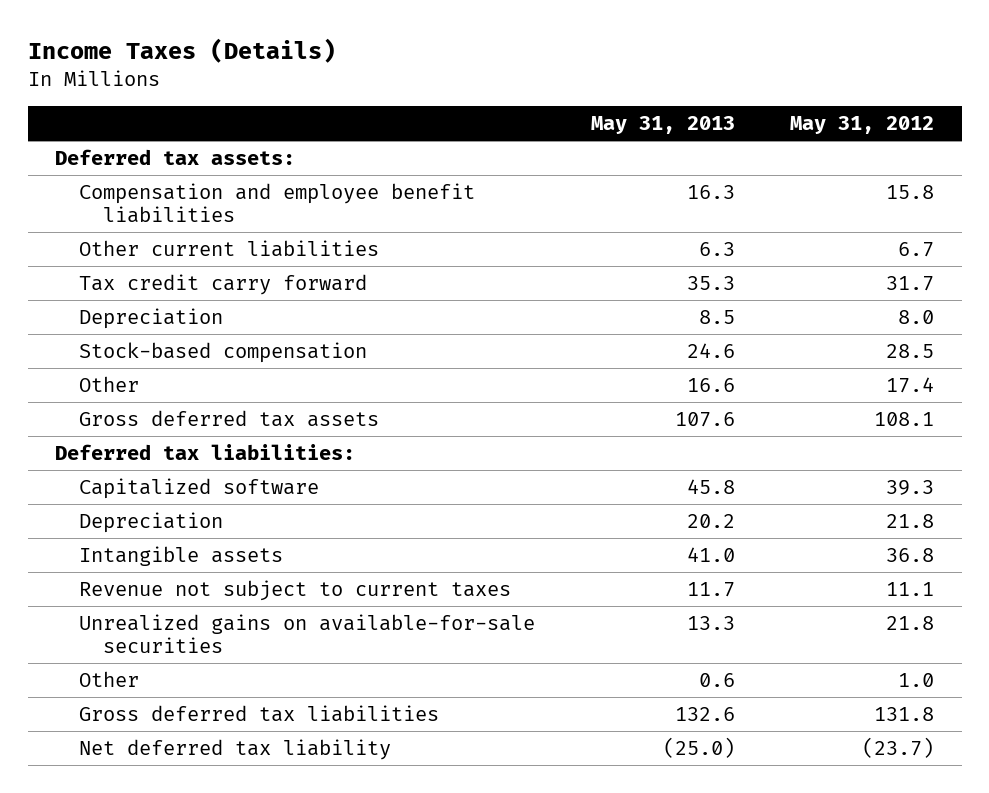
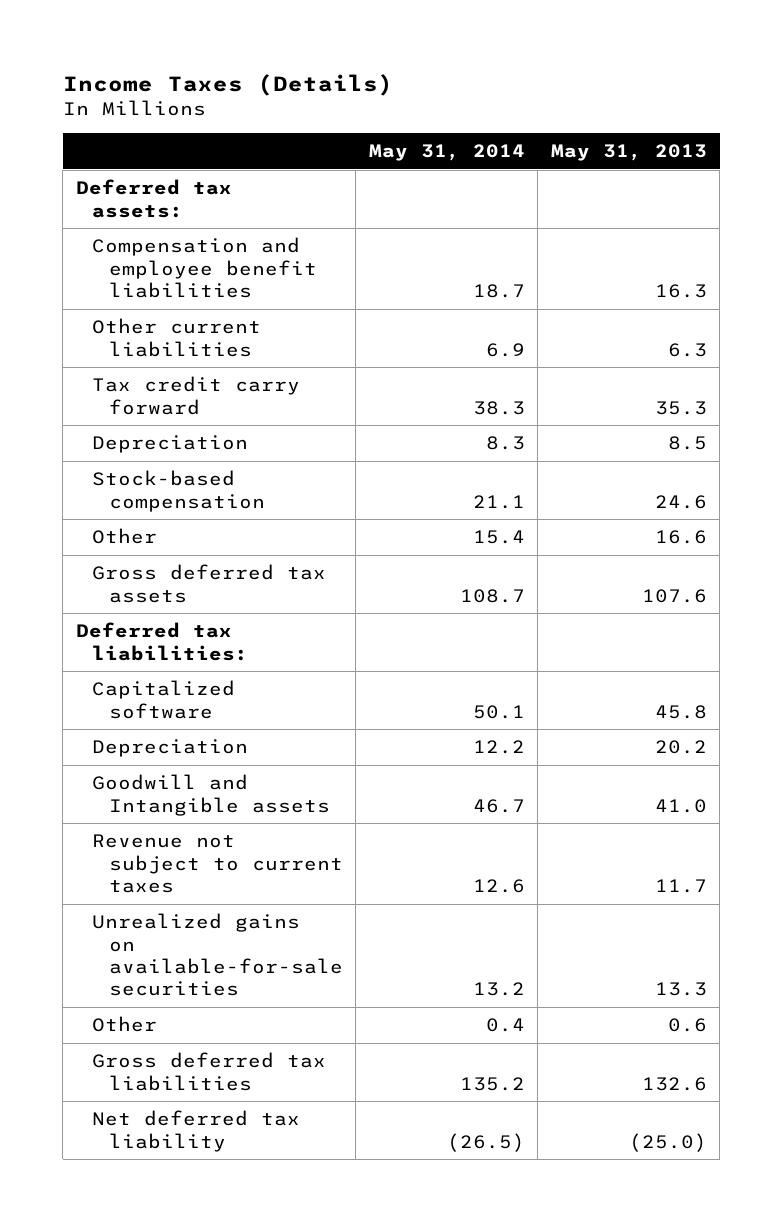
- | May 31, 2013 | May 31, 2012
+ | May 31, 2014 | May 31, 2013
- Intangible assets | 41.0 | 36.8
+ Goodwill and Intangible assets | 46.7 | 41.0

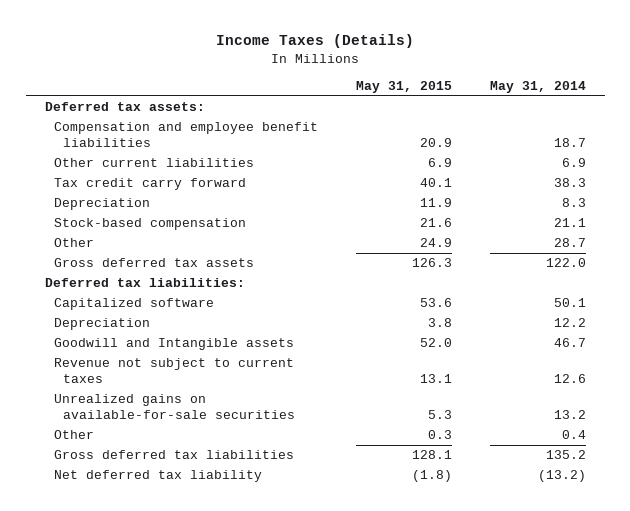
- | May 31, 2014 | May 31, 2013
+ | May 31, 2015 | May 31, 2014
- Other | 15.4 | 16.6
- Gross deferred tax assets | 108.7 | 107.6
+ Other | 24.9 | 28.7
+ Gross deferred tax assets | 126.3 | 122.0
- Net deferred tax liability | (26.5) | (25.0)
+ Net deferred tax liability | (1.8) | (13.2)

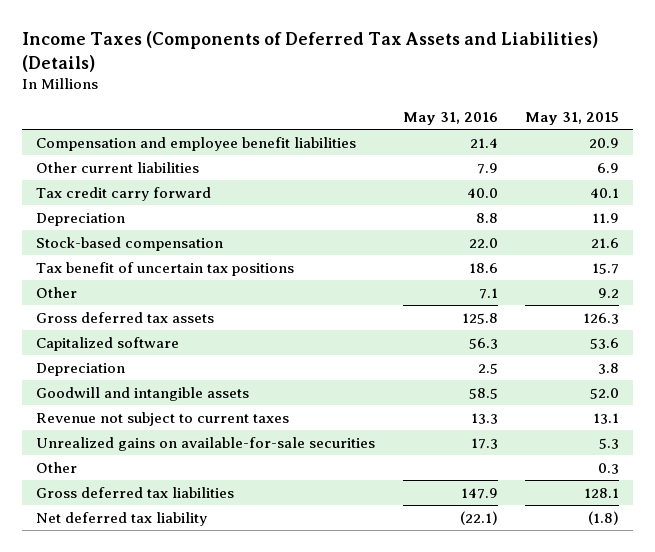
- Income Taxes (Details)
+ Income Taxes (Components of Deferred Tax Assets and Liabilities) (Details)
- | May 31, 2015 | May 31, 2014
+ | May 31, 2016 | May 31, 2015
- Deferred tax assets:
- Other | 24.9 | 28.7
+ Tax benefit of uncertain tax positions | 18.6 | 15.7
+ Other | 7.1 | 9.2
- Deferred tax liabilities:
- Goodwill and Intangible assets | 52.0 | 46.7
+ Goodwill and intangible assets | 58.5 | 52.0

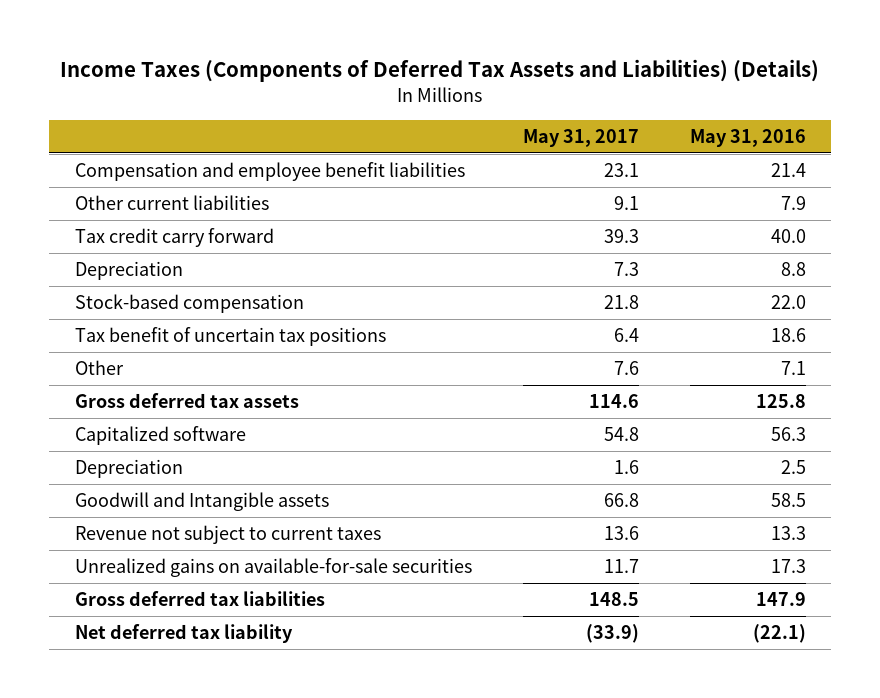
- | May 31, 2016 | May 31, 2015
+ | May 31, 2017 | May 31, 2016
- Goodwill and intangible assets | 58.5 | 52.0
+ Goodwill and Intangible assets | 66.8 | 58.5
- Other | | 0.3

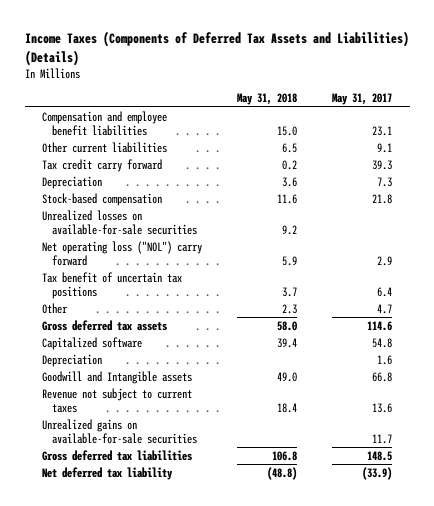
- | May 31, 2017 | May 31, 2016
+ | May 31, 2018 | May 31, 2017
+ Unrealized losses on available-for-sale securities | 9.2 |
+ Net operating loss ("NOL") carry forward | 5.9 | 2.9
- Other | 7.6 | 7.1
+ Other | 2.3 | 4.7

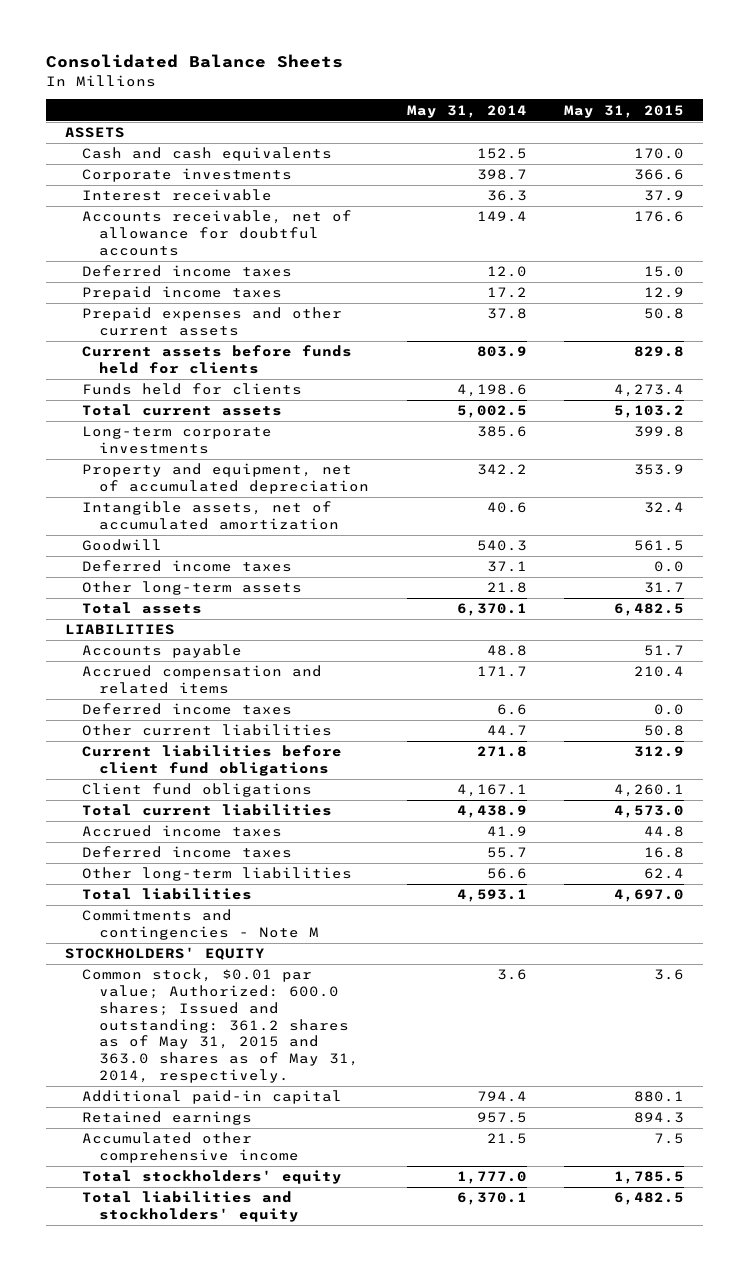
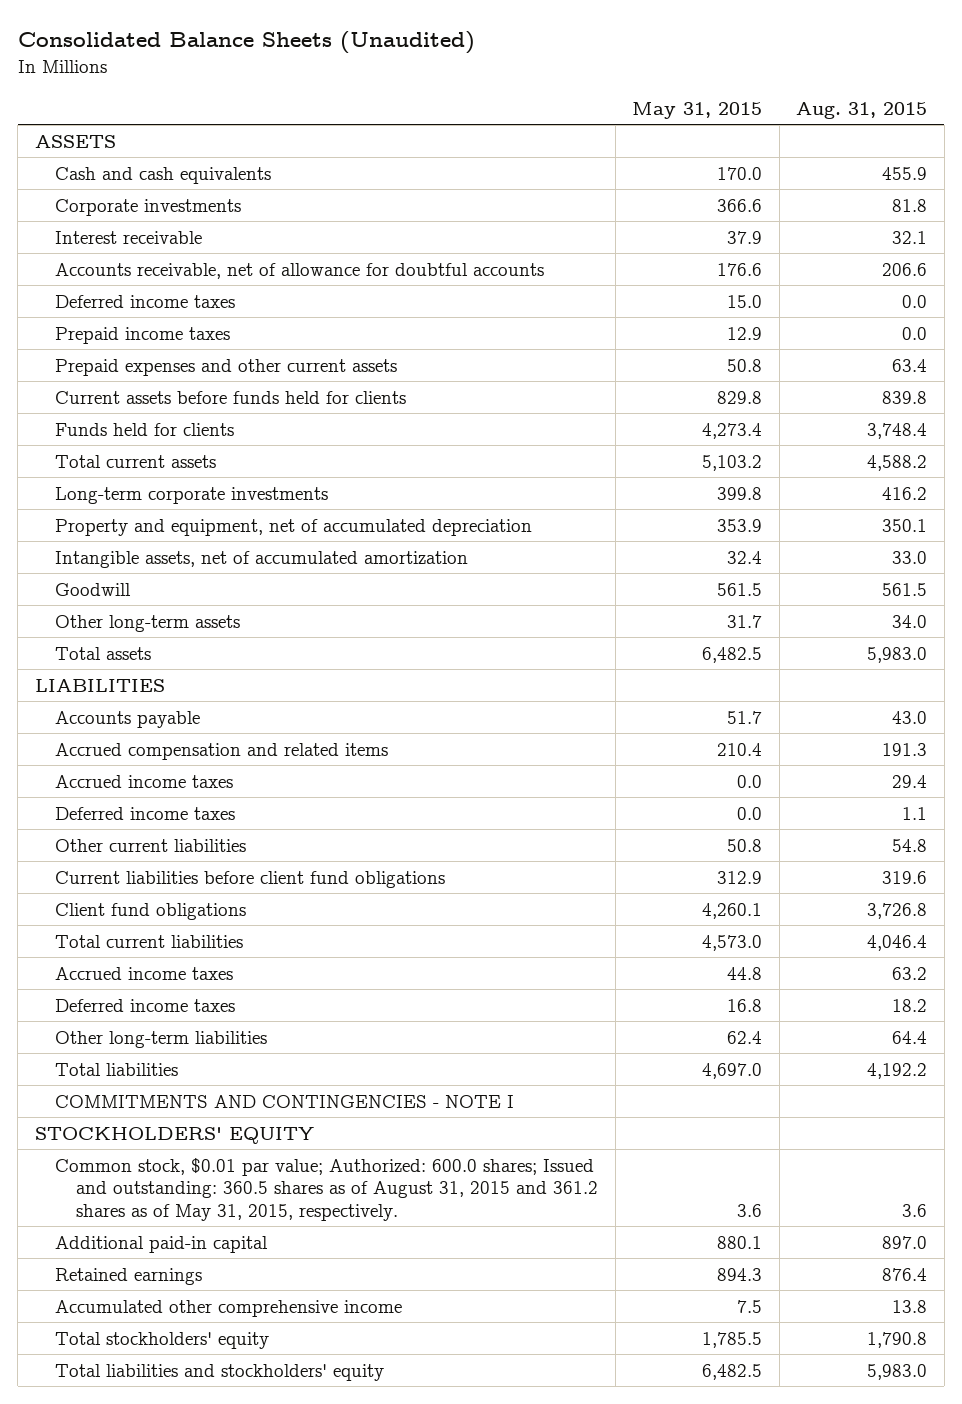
- Consolidated Balance Sheets
+ Consolidated Balance Sheets (Unaudited)
- | May 31, 2014 | May 31, 2015
+ | May 31, 2015 | Aug. 31, 2015
- Deferred income taxes | 37.1 | 0.0
+ Accrued income taxes | 0.0 | 29.4
- Commitments and contingencies - Note M
+ COMMITMENTS AND CONTINGENCIES - NOTE I
- Common stock, $0.01 par value; Authorized: 600.0 shares; Issued and outstanding: 361.2 shares as of May 31, 2015 and 363.0 shares as of May 31, 2014, respectively. | 3.6 | 3.6
+ Common stock, $0.01 par value; Authorized: 600.0 shares; Issued and outstanding: 360.5 shares as of August 31, 2015 and 361.2 shares as of May 31, 2015, respectively. | 3.6 | 3.6

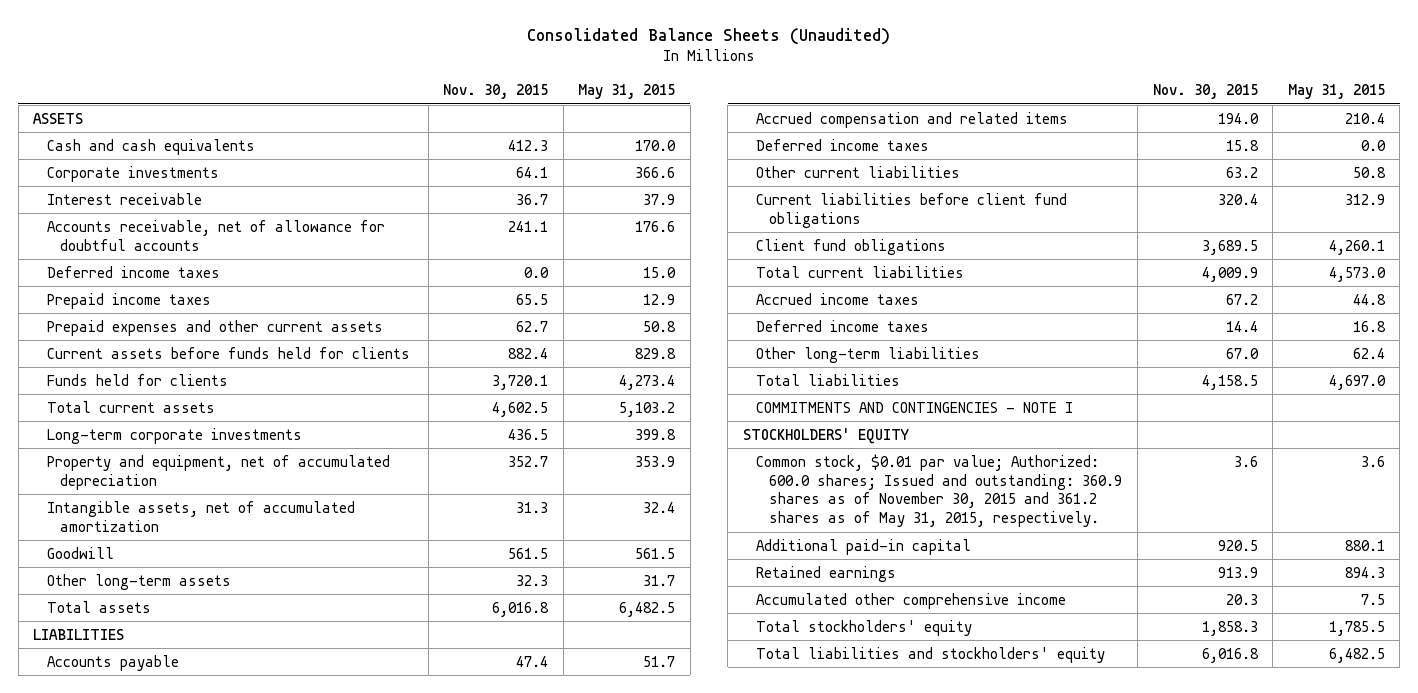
- | May 31, 2015 | Aug. 31, 2015
+ | Nov. 30, 2015 | May 31, 2015
- Accrued income taxes | 0.0 | 29.4
- Common stock, $0.01 par value; Authorized: 600.0 shares; Issued and outstanding: 360.5 shares as of August 31, 2015 and 361.2 shares as of May 31, 2015, respectively. | 3.6 | 3.6
+ Common stock, $0.01 par value; Authorized: 600.0 shares; Issued and outstanding: 360.9 shares as of November 30, 2015 and 361.2 shares as of May 31, 2015, respectively. | 3.6 | 3.6

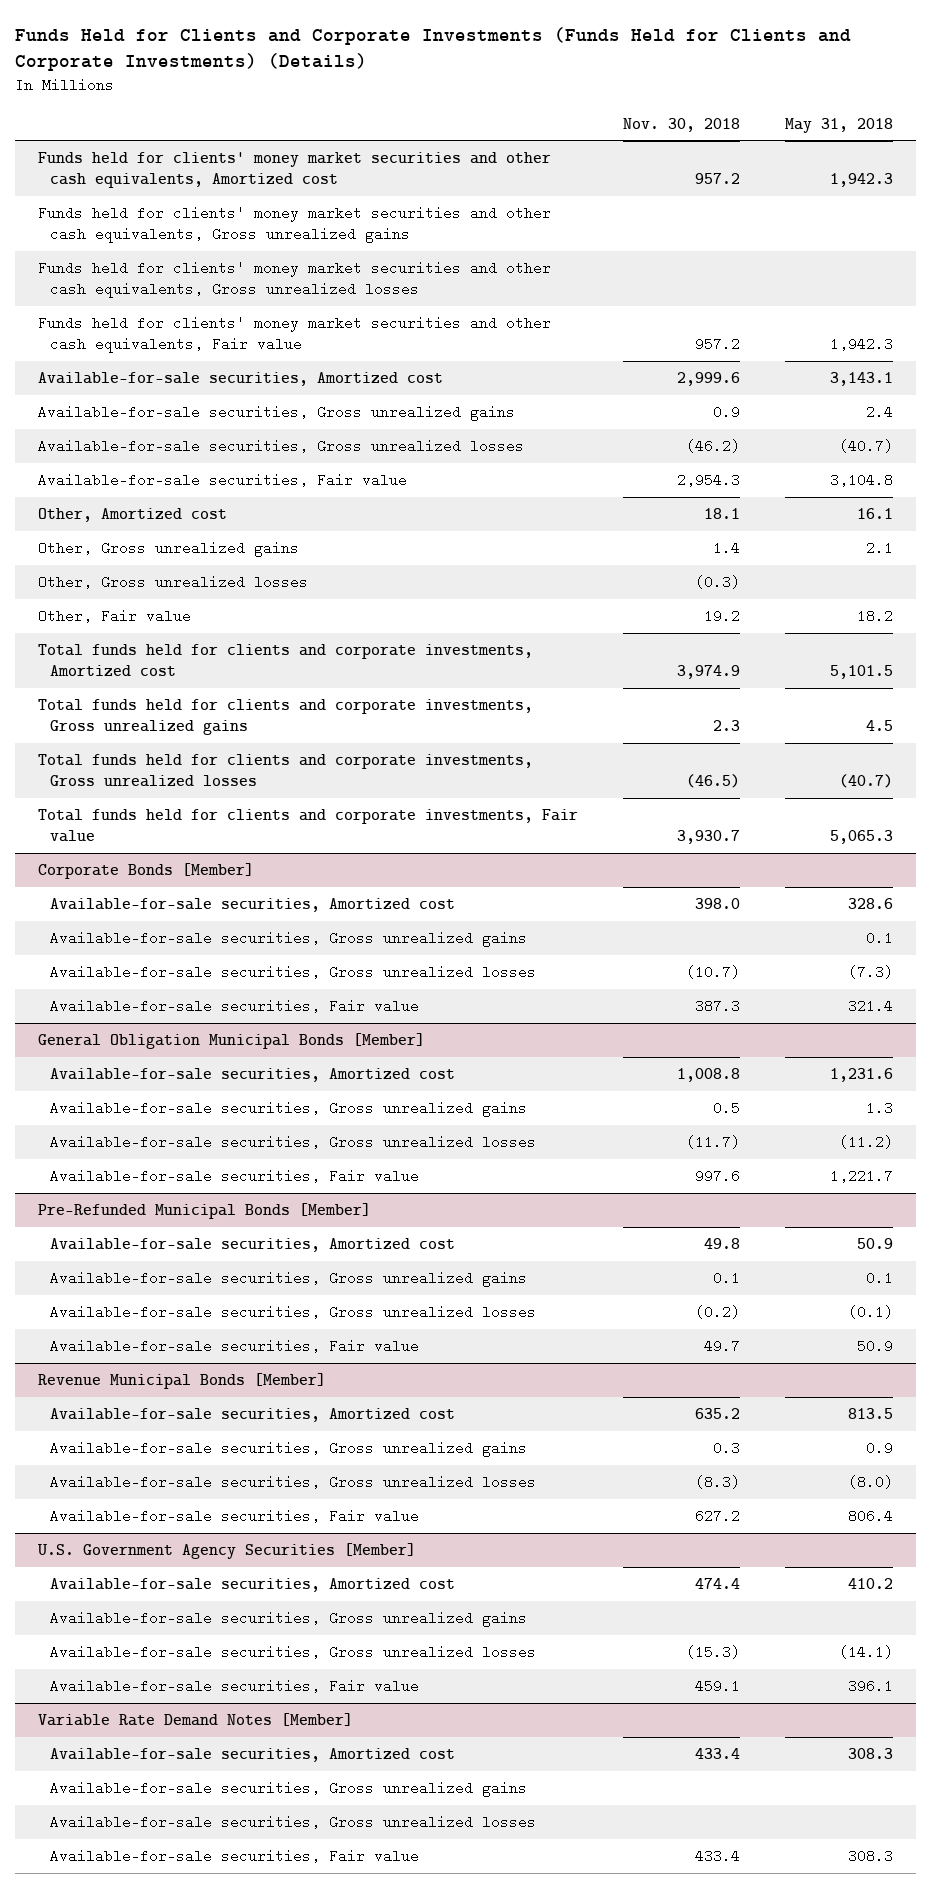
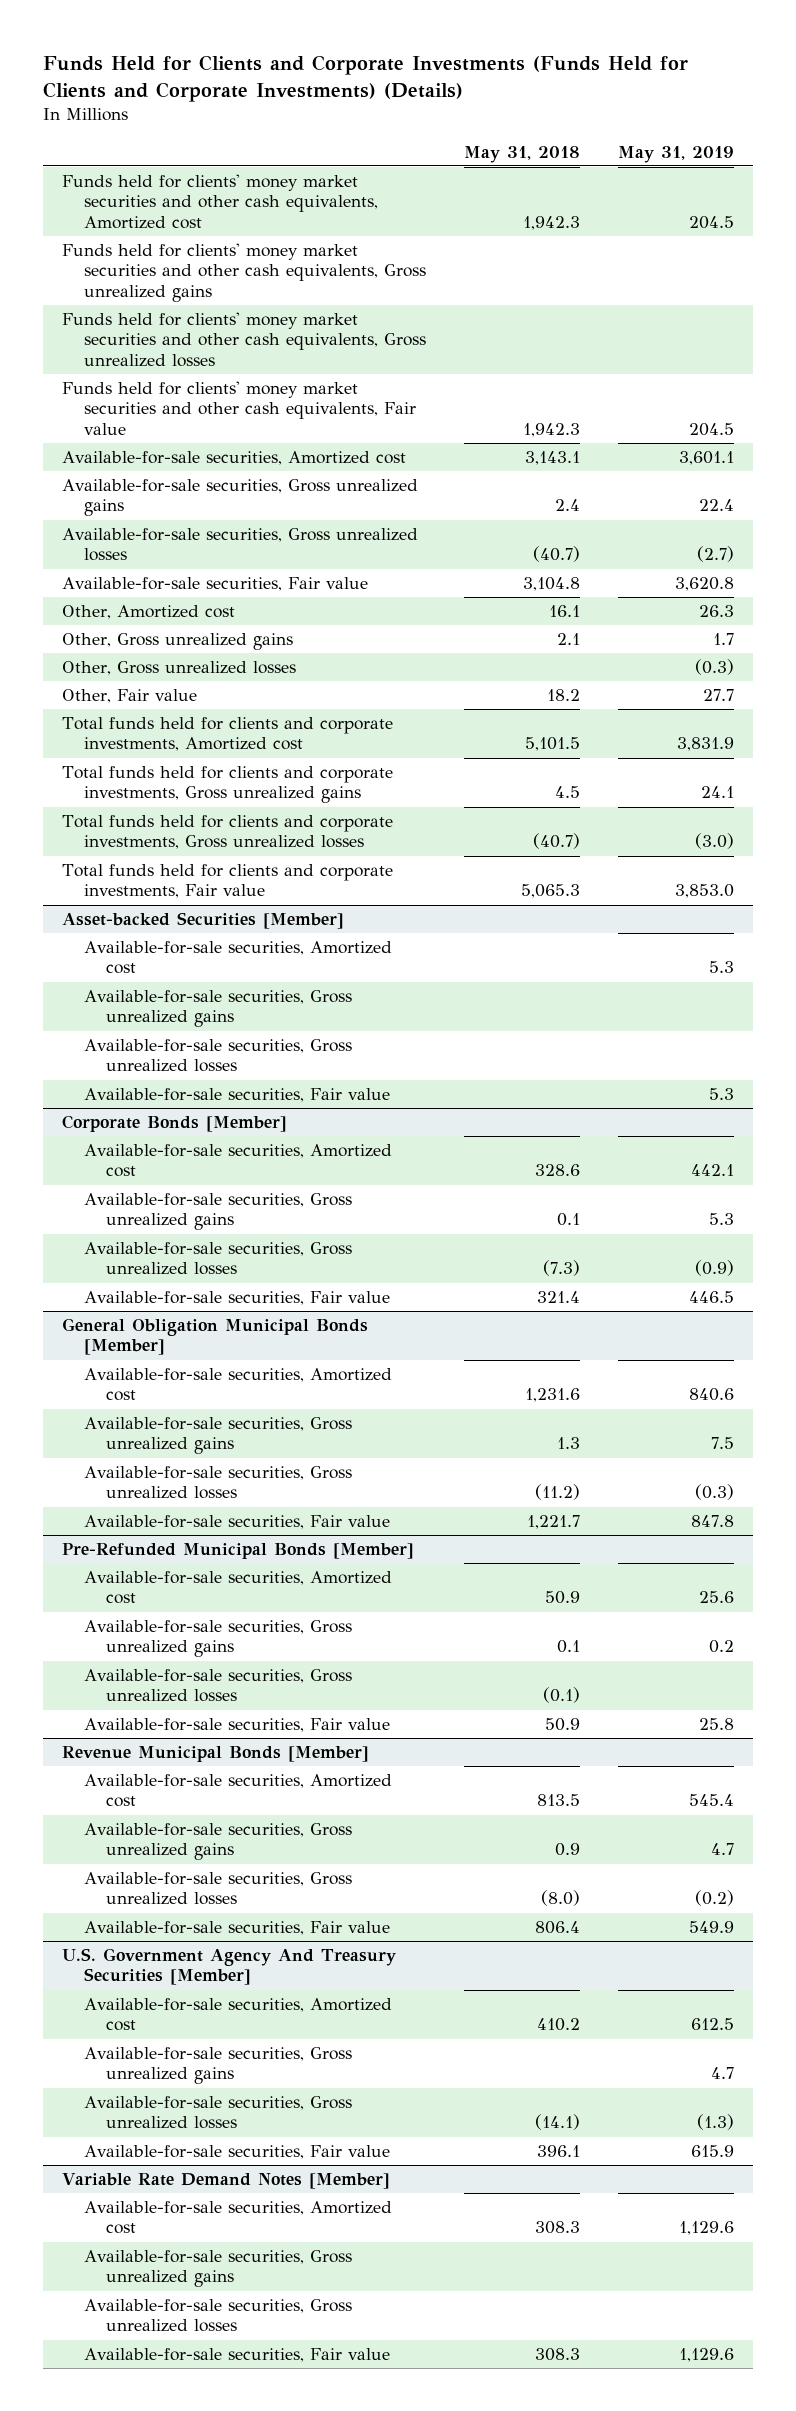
- | Nov. 30, 2018 | May 31, 2018
+ | May 31, 2018 | May 31, 2019
+ Asset-backed Securities [Member]
+ Available-for-sale securities, Amortized cost | | 5.3
+ Available-for-sale securities, Gross unrealized gains
+ Available-for-sale securities, Gross unrealized losses
+ Available-for-sale securities, Fair value | | 5.3
- U.S. Government Agency Securities [Member]
+ U.S. Government Agency And Treasury Securities [Member]

